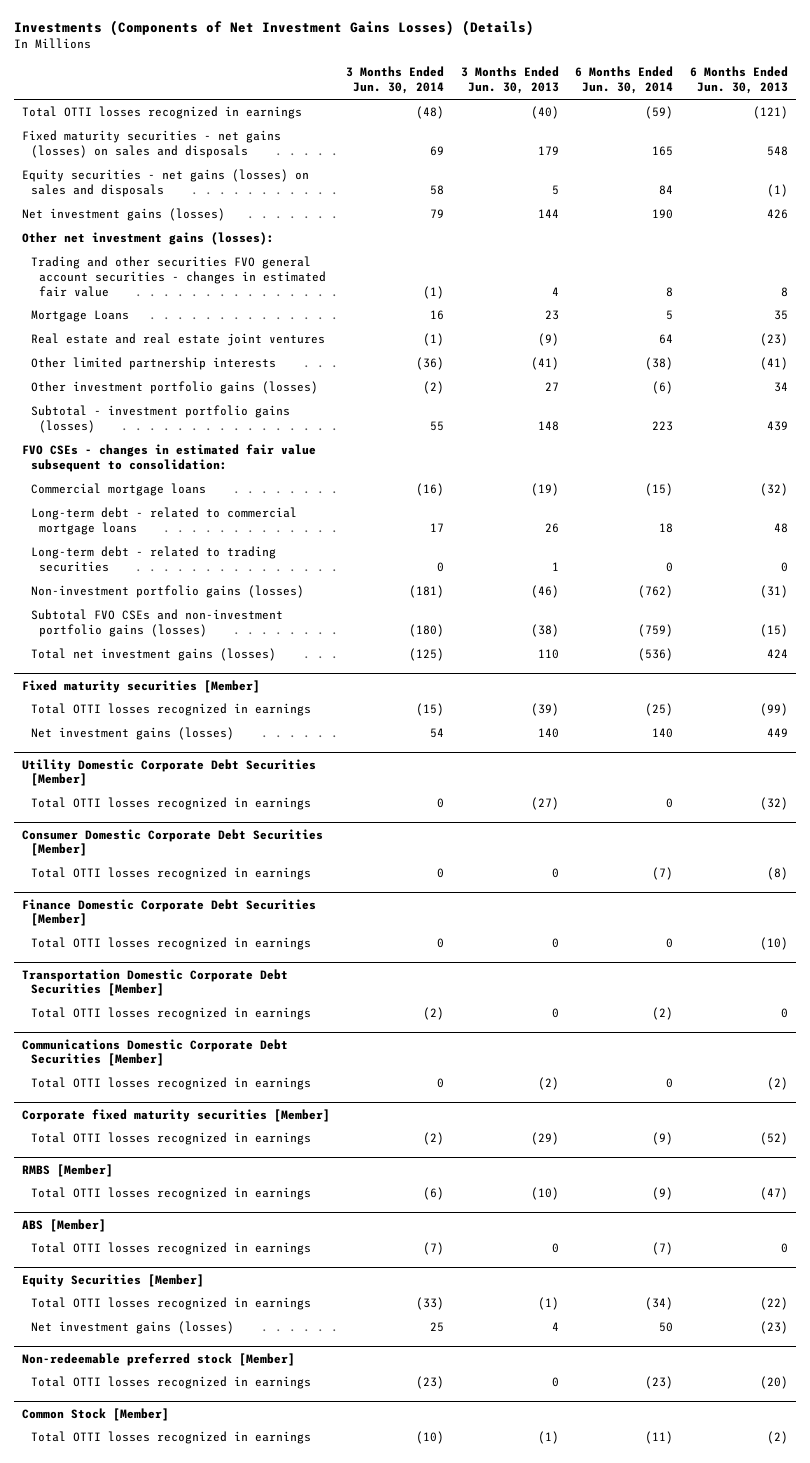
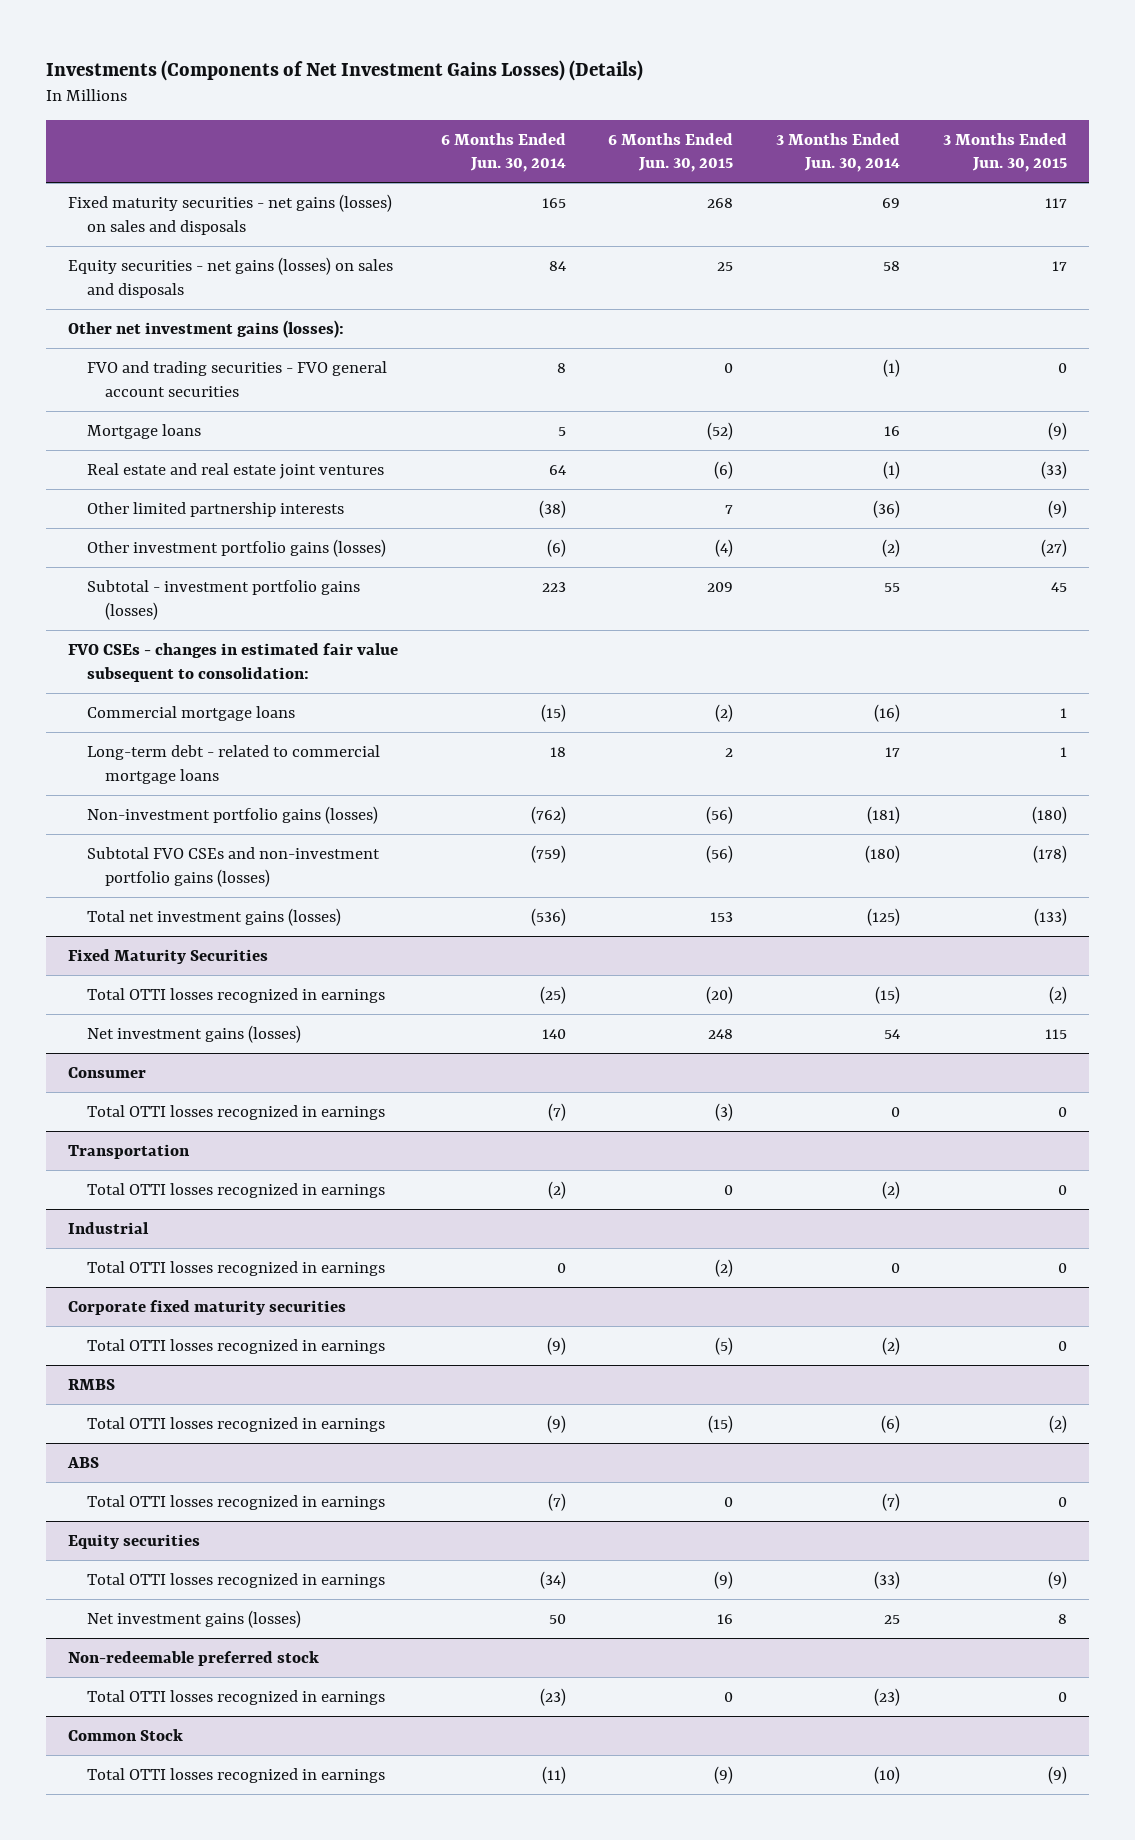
- | 3 Months Ended Jun. 30, 2014 | 3 Months Ended Jun. 30, 2013 | 6 Months Ended Jun. 30, 2014 | 6 Months Ended Jun. 30, 2013
+ | 6 Months Ended Jun. 30, 2014 | 6 Months Ended Jun. 30, 2015 | 3 Months Ended Jun. 30, 2014 | 3 Months Ended Jun. 30, 2015
- Total OTTI losses recognized in earnings | (48) | (40) | (59) | (121)
- Net investment gains (losses) | 79 | 144 | 190 | 426
- Trading and other securities FVO general account securities - changes in estimated fair value | (1) | 4 | 8 | 8
- Mortgage Loans | 16 | 23 | 5 | 35
+ FVO and trading securities - FVO general account securities | 8 | 0 | (1) | 0
+ Mortgage loans | 5 | (52) | 16 | (9)
- Long-term debt - related to trading securities | 0 | 1 | 0 | 0
- Fixed maturity securities [Member]
+ Fixed Maturity Securities
- Utility Domestic Corporate Debt Securities [Member]
- Total OTTI losses recognized in earnings | 0 | (27) | 0 | (32)
- Consumer Domestic Corporate Debt Securities [Member]
+ Consumer
- Finance Domestic Corporate Debt Securities [Member]
- Total OTTI losses recognized in earnings | 0 | 0 | 0 | (10)
- Transportation Domestic Corporate Debt Securities [Member]
+ Transportation
- Communications Domestic Corporate Debt Securities [Member]
+ Industrial
- Corporate fixed maturity securities [Member]
+ Corporate fixed maturity securities
- RMBS [Member]
+ RMBS
- ABS [Member]
+ ABS
- Equity Securities [Member]
+ Equity securities
- Non-redeemable preferred stock [Member]
+ Non-redeemable preferred stock
- Common Stock [Member]
+ Common Stock

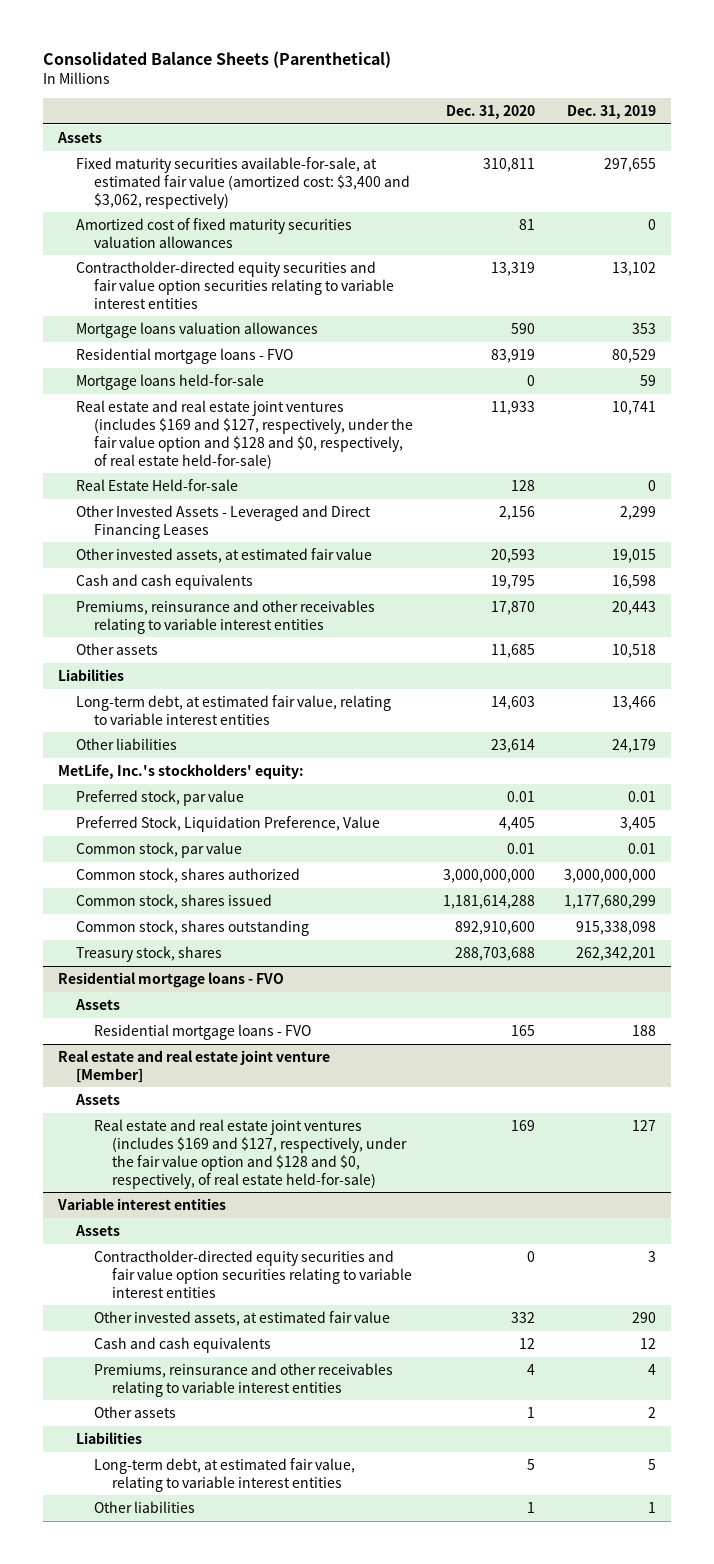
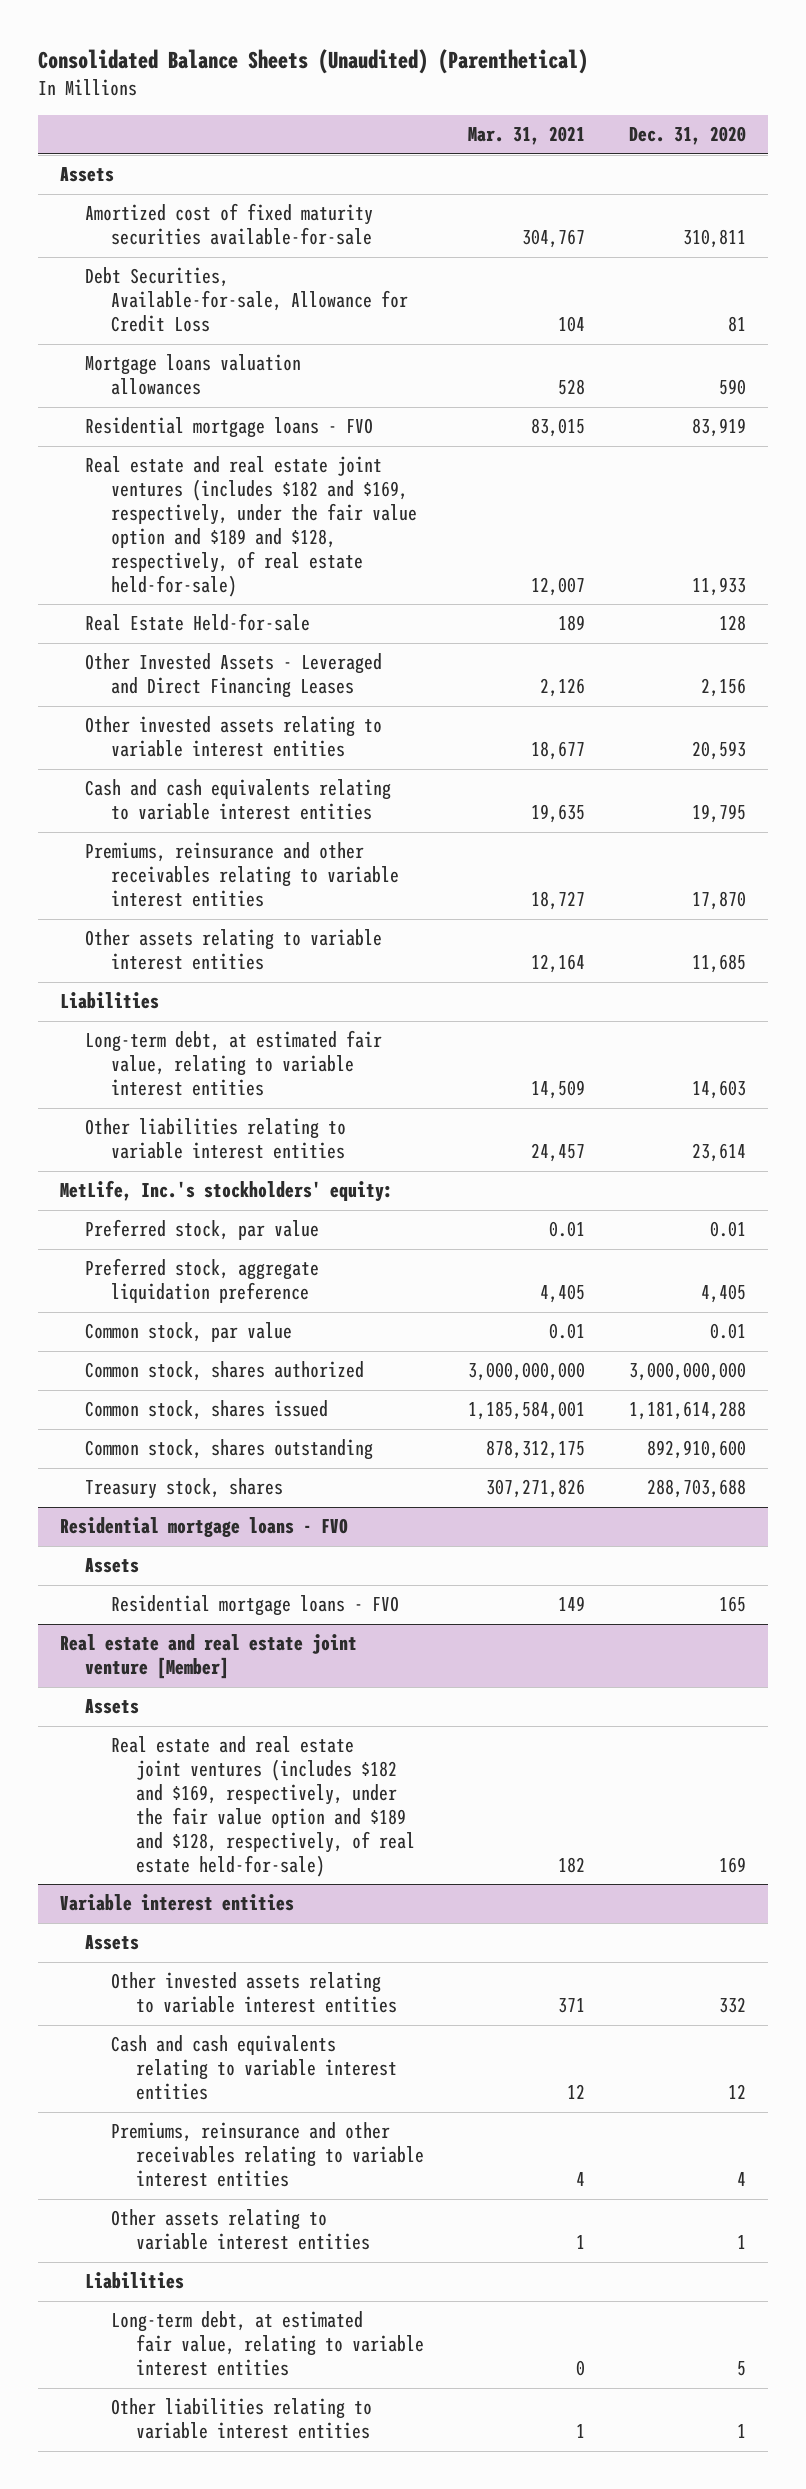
- Consolidated Balance Sheets (Parenthetical)
+ Consolidated Balance Sheets (Unaudited) (Parenthetical)
- | Dec. 31, 2020 | Dec. 31, 2019
+ | Mar. 31, 2021 | Dec. 31, 2020
- Fixed maturity securities available-for-sale, at estimated fair value (amortized cost: $3,400 and $3,062, respectively) | 310,811 | 297,655
- Amortized cost of fixed maturity securities valuation allowances | 81 | 0
- Contractholder-directed equity securities and fair value option securities relating to variable interest entities | 13,319 | 13,102
+ Amortized cost of fixed maturity securities available-for-sale | 304,767 | 310,811
+ Debt Securities, Available-for-sale, Allowance for Credit Loss | 104 | 81
- Mortgage loans held-for-sale | 0 | 59
- Real estate and real estate joint ventures (includes $169 and $127, respectively, under the fair value option and $128 and $0, respectively, of real estate held-for-sale) | 11,933 | 10,741
+ Real estate and real estate joint ventures (includes $182 and $169, respectively, under the fair value option and $189 and $128, respectively, of real estate held-for-sale) | 12,007 | 11,933
- Other invested assets, at estimated fair value | 20,593 | 19,015
- Cash and cash equivalents | 19,795 | 16,598
+ Other invested assets relating to variable interest entities | 18,677 | 20,593
+ Cash and cash equivalents relating to variable interest entities | 19,635 | 19,795
- Other assets | 11,685 | 10,518
+ Other assets relating to variable interest entities | 12,164 | 11,685
- Other liabilities | 23,614 | 24,179
+ Other liabilities relating to variable interest entities | 24,457 | 23,614
- Preferred Stock, Liquidation Preference, Value | 4,405 | 3,405
+ Preferred stock, aggregate liquidation preference | 4,405 | 4,405
@ Real estate and real estate joint venture [Member]
- Real estate and real estate joint ventures (includes $169 and $127, respectively, under the fair value option and $128 and $0, respectively, of real estate held-for-sale) | 169 | 127
+ Real estate and real estate joint ventures (includes $182 and $169, respectively, under the fair value option and $189 and $128, respectively, of real estate held-for-sale) | 182 | 169
@ Variable interest entities
- Contractholder-directed equity securities and fair value option securities relating to variable interest entities | 0 | 3
- Other invested assets, at estimated fair value | 332 | 290
- Cash and cash equivalents | 12 | 12
+ Other invested assets relating to variable interest entities | 371 | 332
+ Cash and cash equivalents relating to variable interest entities | 12 | 12
- Other assets | 1 | 2
+ Other assets relating to variable interest entities | 1 | 1
- Other liabilities | 1 | 1
+ Other liabilities relating to variable interest entities | 1 | 1

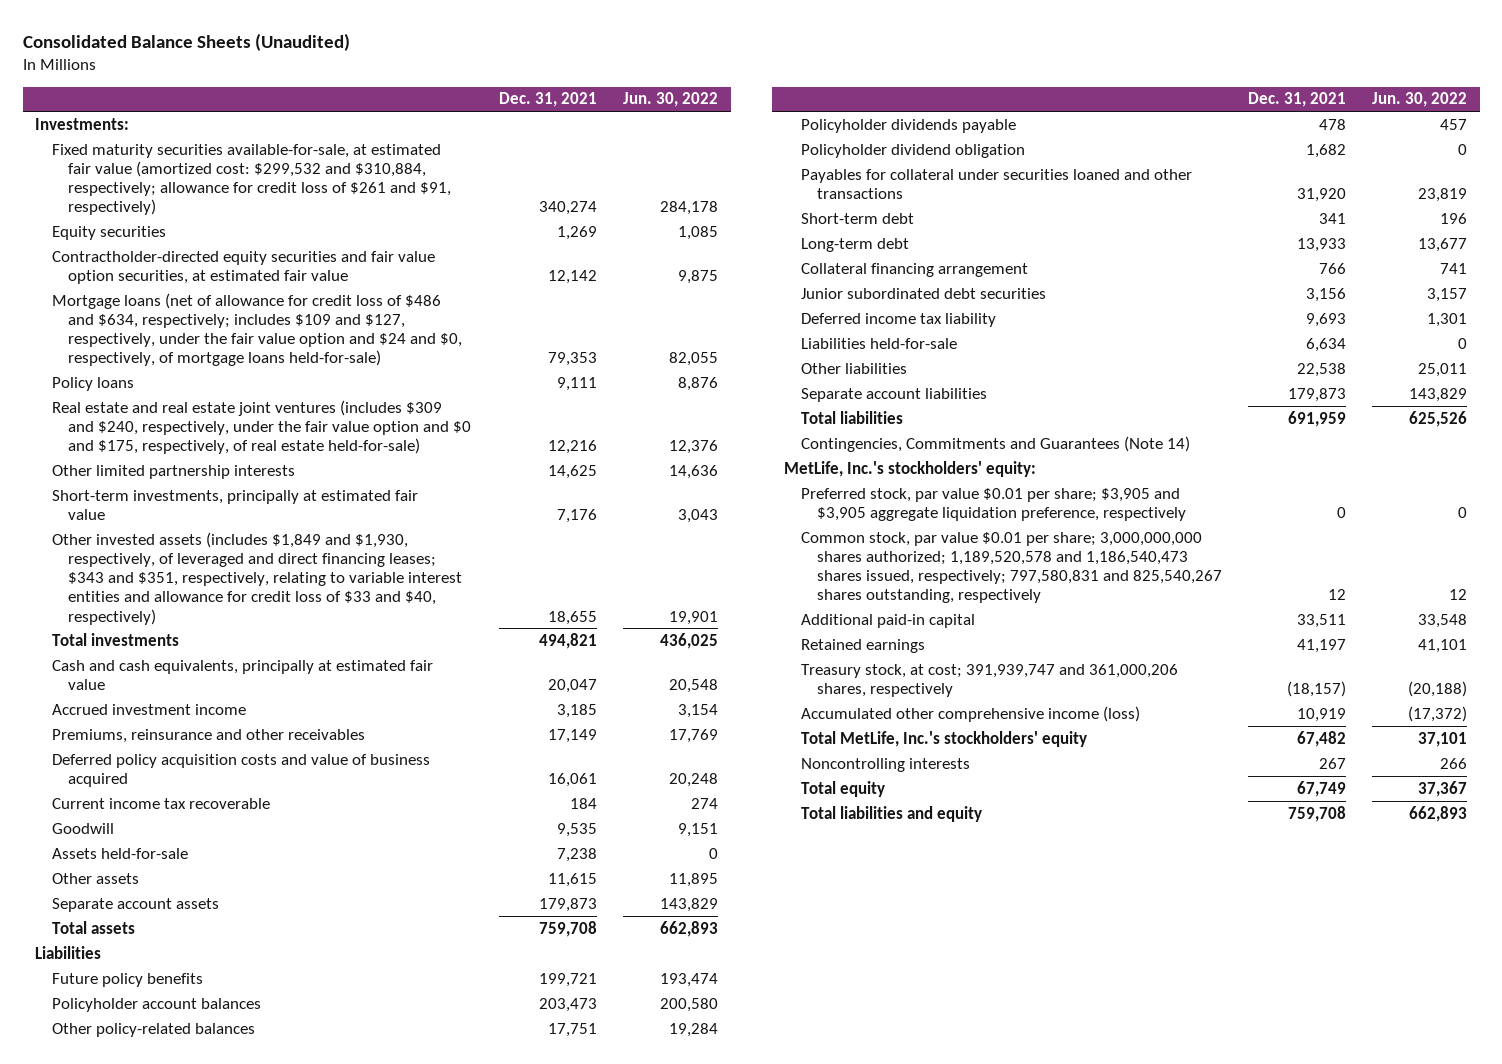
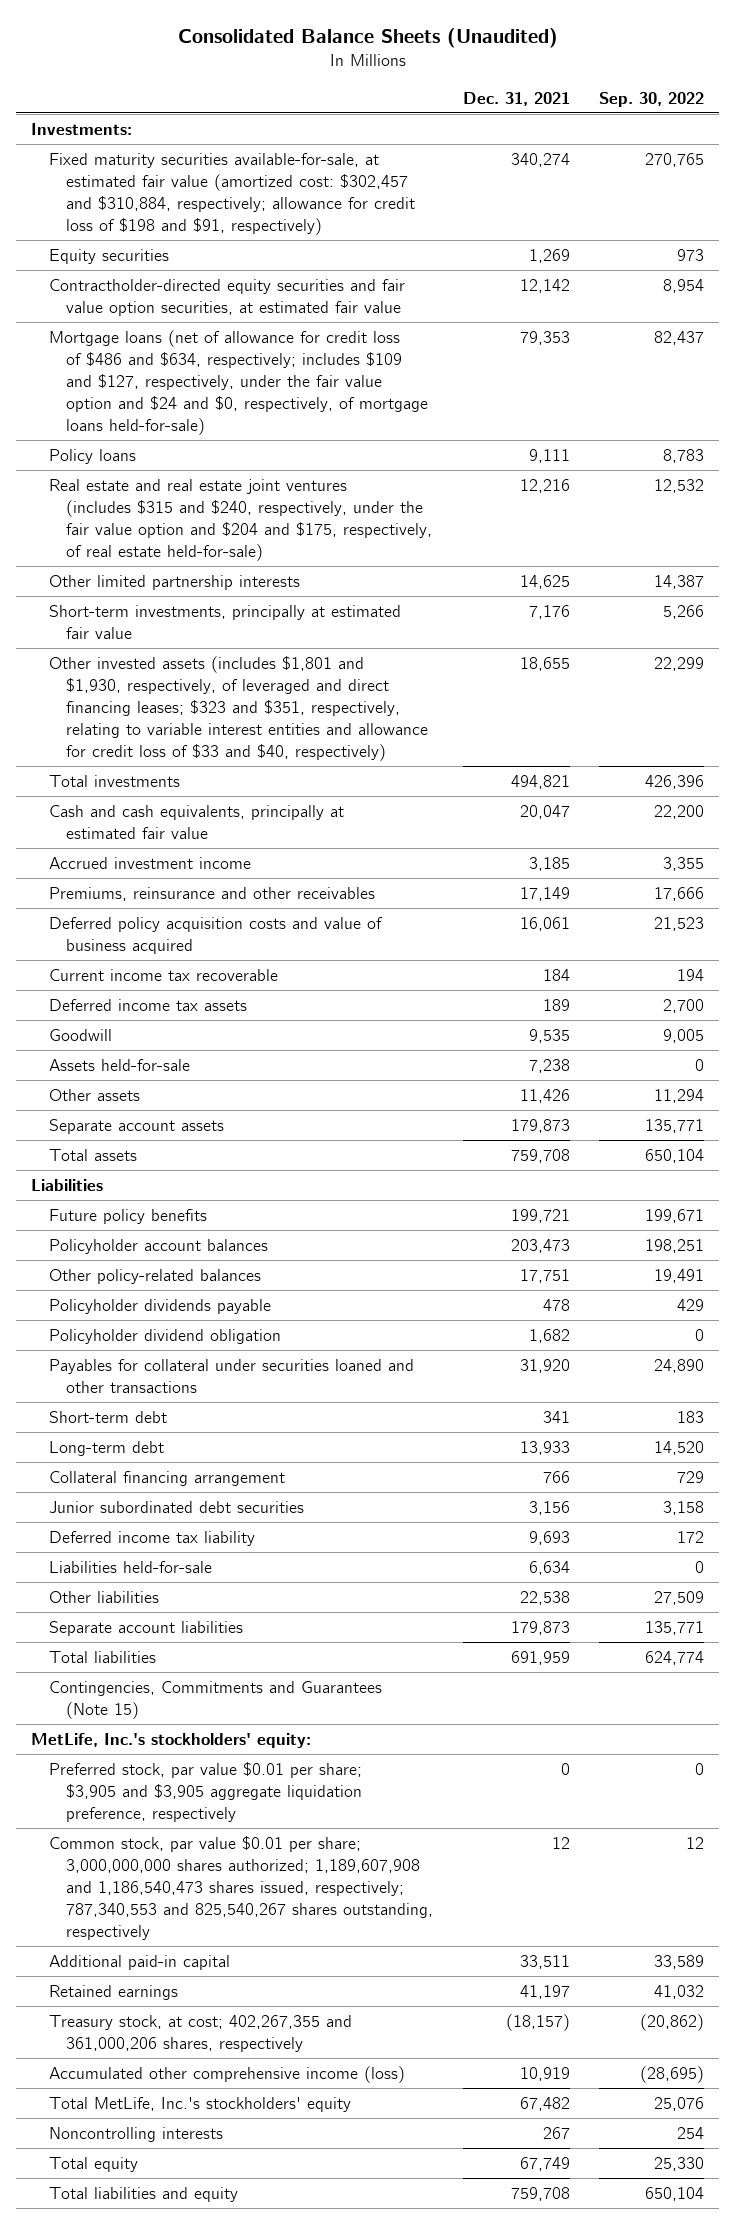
- | Dec. 31, 2021 | Jun. 30, 2022
+ | Dec. 31, 2021 | Sep. 30, 2022
- Fixed maturity securities available-for-sale, at estimated fair value (amortized cost: $299,532 and $310,884, respectively; allowance for credit loss of $261 and $91, respectively) | 340,274 | 284,178
+ Fixed maturity securities available-for-sale, at estimated fair value (amortized cost: $302,457 and $310,884, respectively; allowance for credit loss of $198 and $91, respectively) | 340,274 | 270,765
- Real estate and real estate joint ventures (includes $309 and $240, respectively, under the fair value option and $0 and $175, respectively, of real estate held-for-sale) | 12,216 | 12,376
+ Real estate and real estate joint ventures (includes $315 and $240, respectively, under the fair value option and $204 and $175, respectively, of real estate held-for-sale) | 12,216 | 12,532
- Other invested assets (includes $1,849 and $1,930, respectively, of leveraged and direct financing leases; $343 and $351, respectively, relating to variable interest entities and allowance for credit loss of $33 and $40, respectively) | 18,655 | 19,901
+ Other invested assets (includes $1,801 and $1,930, respectively, of leveraged and direct financing leases; $323 and $351, respectively, relating to variable interest entities and allowance for credit loss of $33 and $40, respectively) | 18,655 | 22,299
+ Deferred income tax assets | 189 | 2,700
- Other assets | 11,615 | 11,895
+ Other assets | 11,426 | 11,294
- Contingencies, Commitments and Guarantees (Note 14)
+ Contingencies, Commitments and Guarantees (Note 15)
- Common stock, par value $0.01 per share; 3,000,000,000 shares authorized; 1,189,520,578 and 1,186,540,473 shares issued, respectively; 797,580,831 and 825,540,267 shares outstanding, respectively | 12 | 12
+ Common stock, par value $0.01 per share; 3,000,000,000 shares authorized; 1,189,607,908 and 1,186,540,473 shares issued, respectively; 787,340,553 and 825,540,267 shares outstanding, respectively | 12 | 12
- Treasury stock, at cost; 391,939,747 and 361,000,206 shares, respectively | (18,157) | (20,188)
+ Treasury stock, at cost; 402,267,355 and 361,000,206 shares, respectively | (18,157) | (20,862)

